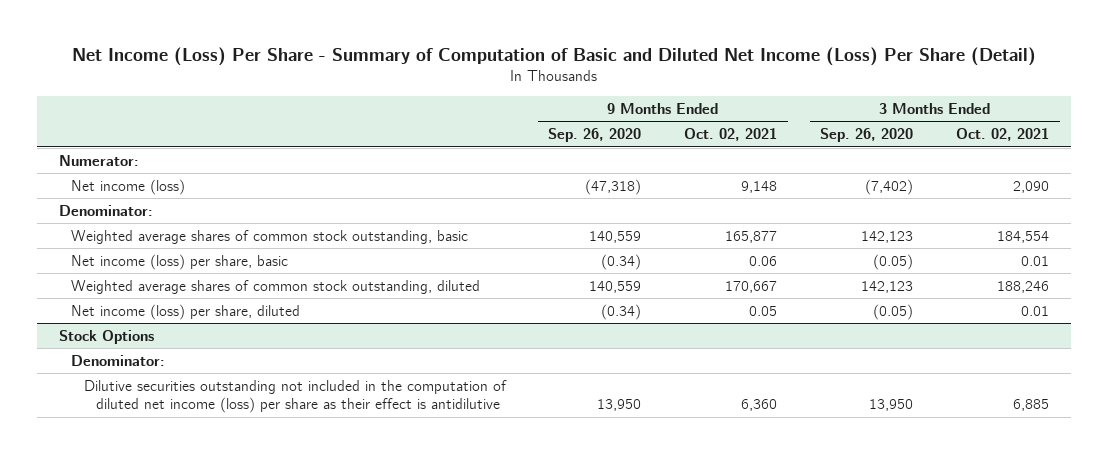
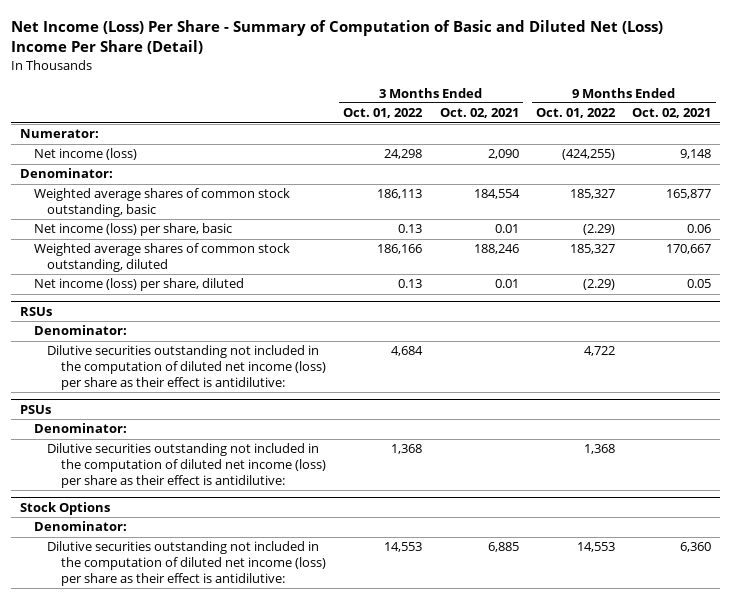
- Net Income (Loss) Per Share - Summary of Computation of Basic and Diluted Net Income (Loss) Per Share (Detail)
+ Net Income (Loss) Per Share - Summary of Computation of Basic and Diluted Net (Loss) Income Per Share (Detail)
- | 9 Months Ended Sep. 26, 2020 | 9 Months Ended Oct. 02, 2021 | 3 Months Ended Sep. 26, 2020 | 3 Months Ended Oct. 02, 2021
+ | 3 Months Ended Oct. 01, 2022 | 3 Months Ended Oct. 02, 2021 | 9 Months Ended Oct. 01, 2022 | 9 Months Ended Oct. 02, 2021
+ RSUs
+ Denominator:
+ Dilutive securities outstanding not included in the computation of diluted net income (loss) per share as their effect is antidilutive: | 4,684 | | 4,722 |
+ PSUs
+ Denominator:
+ Dilutive securities outstanding not included in the computation of diluted net income (loss) per share as their effect is antidilutive: | 1,368 | | 1,368 |
@ Stock Options
- Dilutive securities outstanding not included in the computation of diluted net income (loss) per share as their effect is antidilutive | 13,950 | 6,360 | 13,950 | 6,885
+ Dilutive securities outstanding not included in the computation of diluted net income (loss) per share as their effect is antidilutive: | 14,553 | 6,885 | 14,553 | 6,360

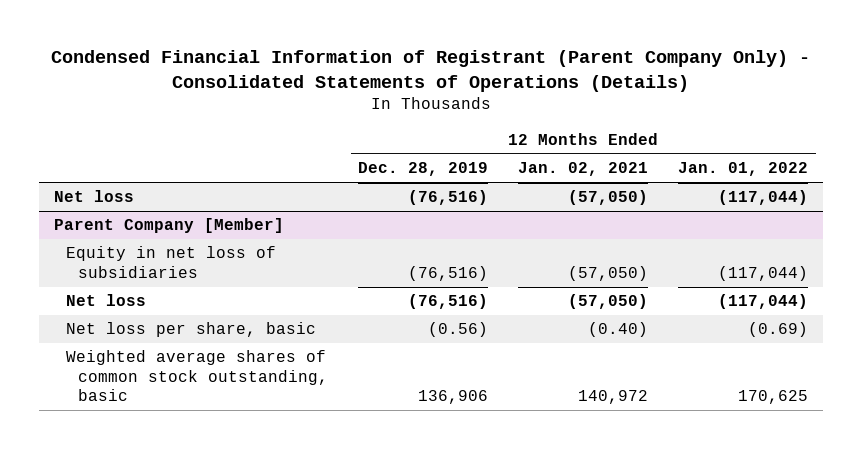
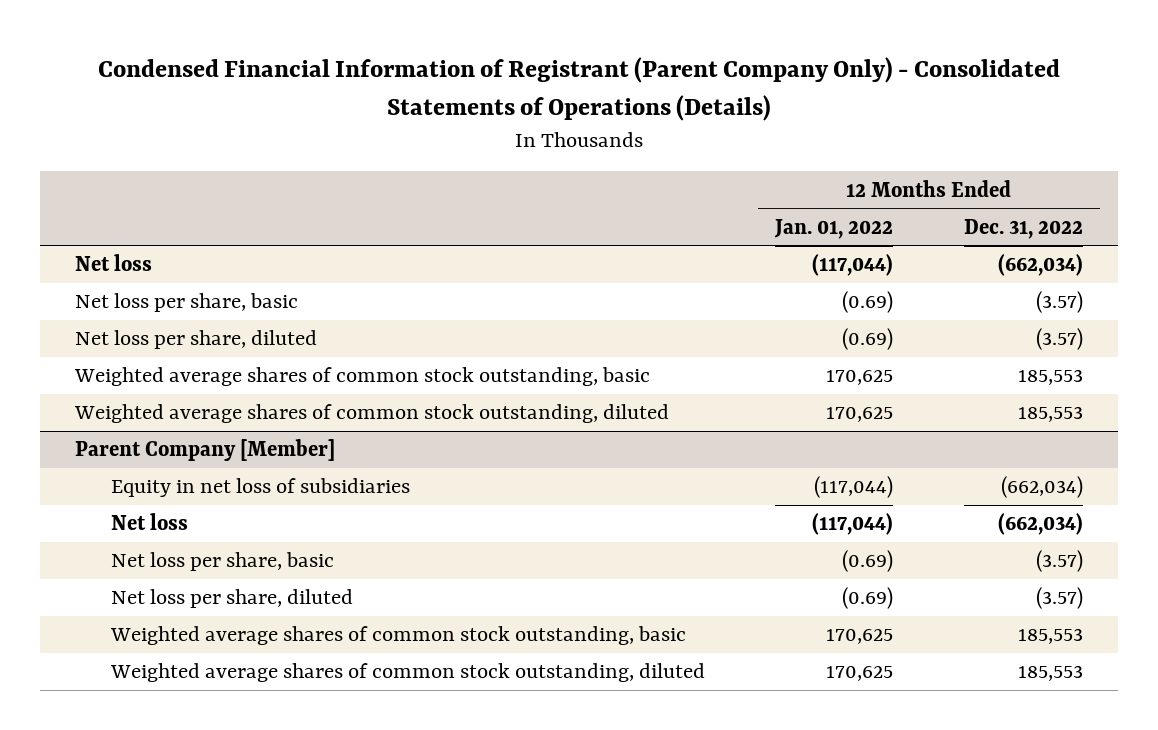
- | 12 Months Ended Dec. 28, 2019 | 12 Months Ended Jan. 02, 2021 | 12 Months Ended Jan. 01, 2022
+ | 12 Months Ended Jan. 01, 2022 | 12 Months Ended Dec. 31, 2022
+ Net loss per share, basic | (0.69) | (3.57)
+ Net loss per share, diluted | (0.69) | (3.57)
+ Weighted average shares of common stock outstanding, basic | 170,625 | 185,553
+ Weighted average shares of common stock outstanding, diluted | 170,625 | 185,553
@ Parent Company [Member]
+ Net loss per share, diluted | (0.69) | (3.57)
+ Weighted average shares of common stock outstanding, diluted | 170,625 | 185,553

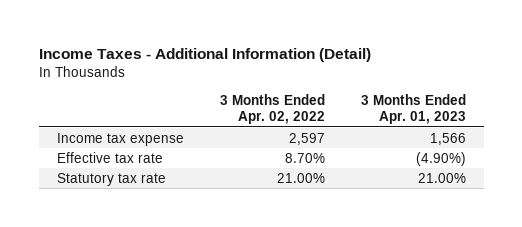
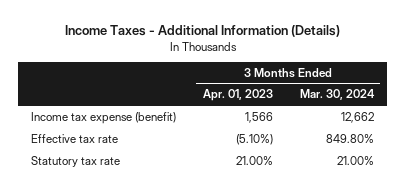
- Income Taxes - Additional Information (Detail)
+ Income Taxes - Additional Information (Details)
- | 3 Months Ended Apr. 02, 2022 | 3 Months Ended Apr. 01, 2023
+ | 3 Months Ended Apr. 01, 2023 | 3 Months Ended Mar. 30, 2024
- Income tax expense | 2,597 | 1,566
- Effective tax rate | 8.70% | (4.90%)
+ Income tax expense (benefit) | 1,566 | 12,662
+ Effective tax rate | (5.10%) | 849.80%

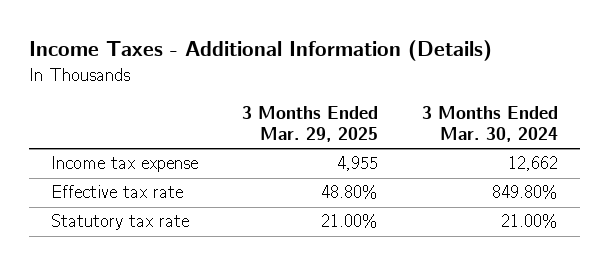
- | 3 Months Ended Apr. 01, 2023 | 3 Months Ended Mar. 30, 2024
+ | 3 Months Ended Mar. 29, 2025 | 3 Months Ended Mar. 30, 2024
- Income tax expense (benefit) | 1,566 | 12,662
+ Income tax expense | 4,955 | 12,662

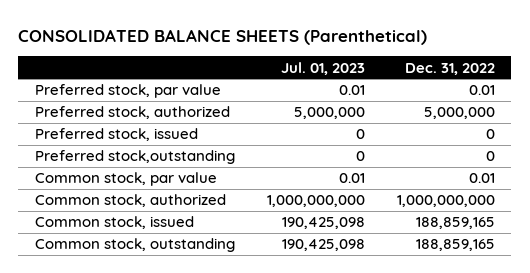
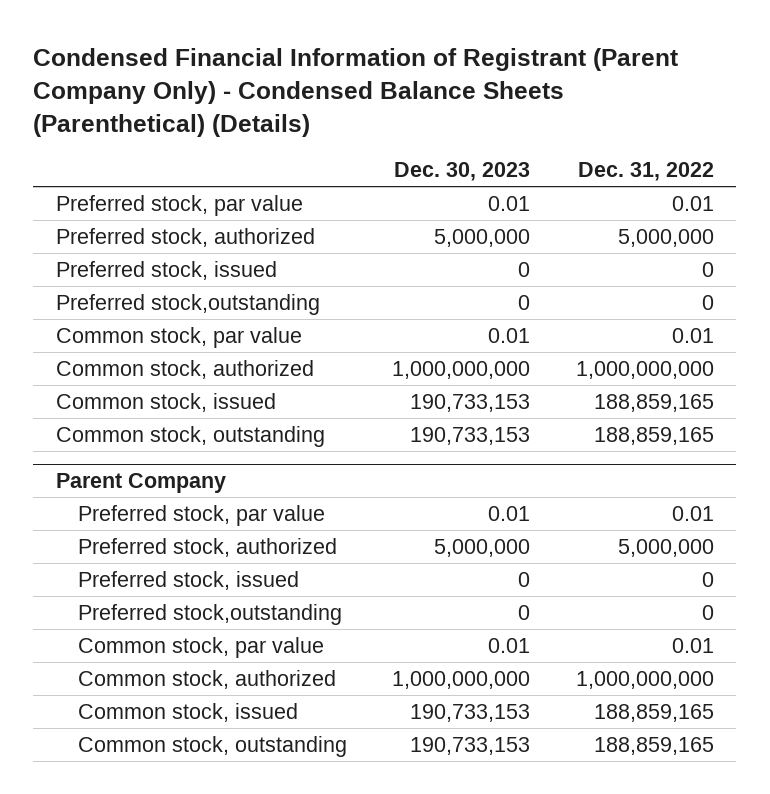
- CONSOLIDATED BALANCE SHEETS (Parenthetical)
+ Condensed Financial Information of Registrant (Parent Company Only) - Condensed Balance Sheets (Parenthetical) (Details)
- | Jul. 01, 2023 | Dec. 31, 2022
+ | Dec. 30, 2023 | Dec. 31, 2022
+ Parent Company
+ Preferred stock, par value | 0.01 | 0.01
+ Preferred stock, authorized | 5,000,000 | 5,000,000
+ Preferred stock, issued | 0 | 0
+ Preferred stock,outstanding | 0 | 0
+ Common stock, par value | 0.01 | 0.01
+ Common stock, authorized | 1,000,000,000 | 1,000,000,000
+ Common stock, issued | 190,733,153 | 188,859,165
+ Common stock, outstanding | 190,733,153 | 188,859,165

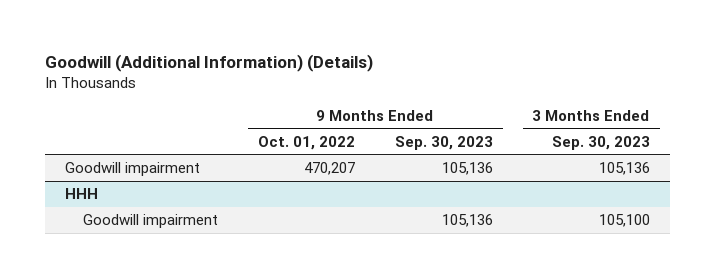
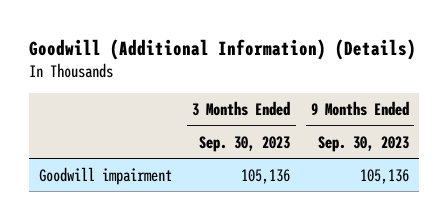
- | 9 Months Ended Oct. 01, 2022 | 9 Months Ended Sep. 30, 2023 | 3 Months Ended Sep. 30, 2023
+ | 3 Months Ended Sep. 30, 2023 | 9 Months Ended Sep. 30, 2023
- HHH
- Goodwill impairment | | 105,136 | 105,100

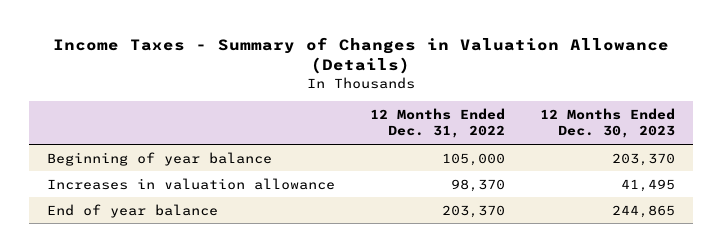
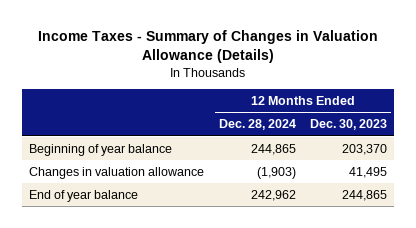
- | 12 Months Ended Dec. 31, 2022 | 12 Months Ended Dec. 30, 2023
+ | 12 Months Ended Dec. 28, 2024 | 12 Months Ended Dec. 30, 2023
- Increases in valuation allowance | 98,370 | 41,495
+ Changes in valuation allowance | (1,903) | 41,495

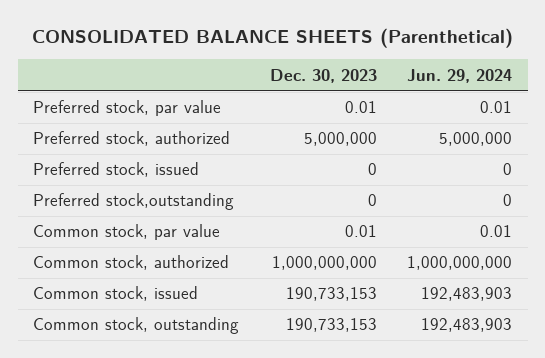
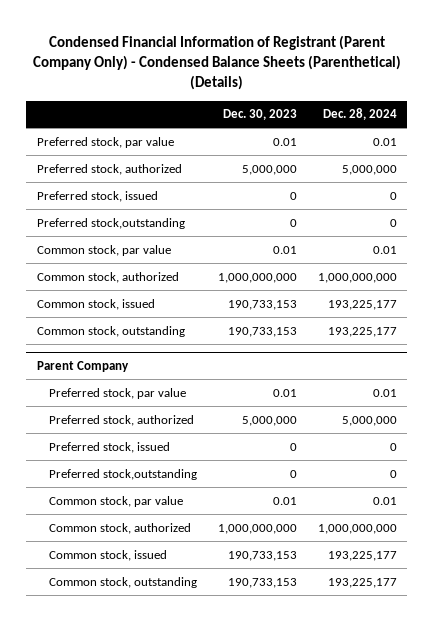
- CONSOLIDATED BALANCE SHEETS (Parenthetical)
+ Condensed Financial Information of Registrant (Parent Company Only) - Condensed Balance Sheets (Parenthetical) (Details)
- | Dec. 30, 2023 | Jun. 29, 2024
+ | Dec. 30, 2023 | Dec. 28, 2024
+ Parent Company
+ Preferred stock, par value | 0.01 | 0.01
+ Preferred stock, authorized | 5,000,000 | 5,000,000
+ Preferred stock, issued | 0 | 0
+ Preferred stock,outstanding | 0 | 0
+ Common stock, par value | 0.01 | 0.01
+ Common stock, authorized | 1,000,000,000 | 1,000,000,000
+ Common stock, issued | 190,733,153 | 193,225,177
+ Common stock, outstanding | 190,733,153 | 193,225,177

